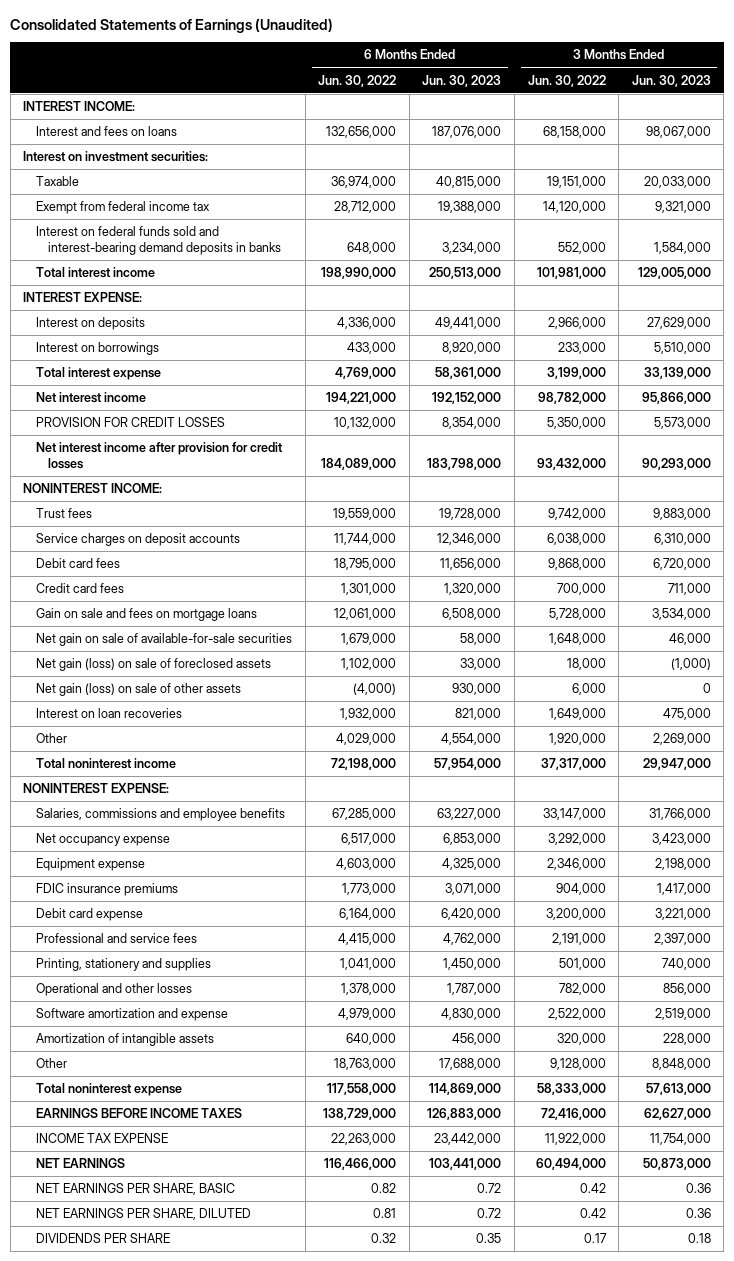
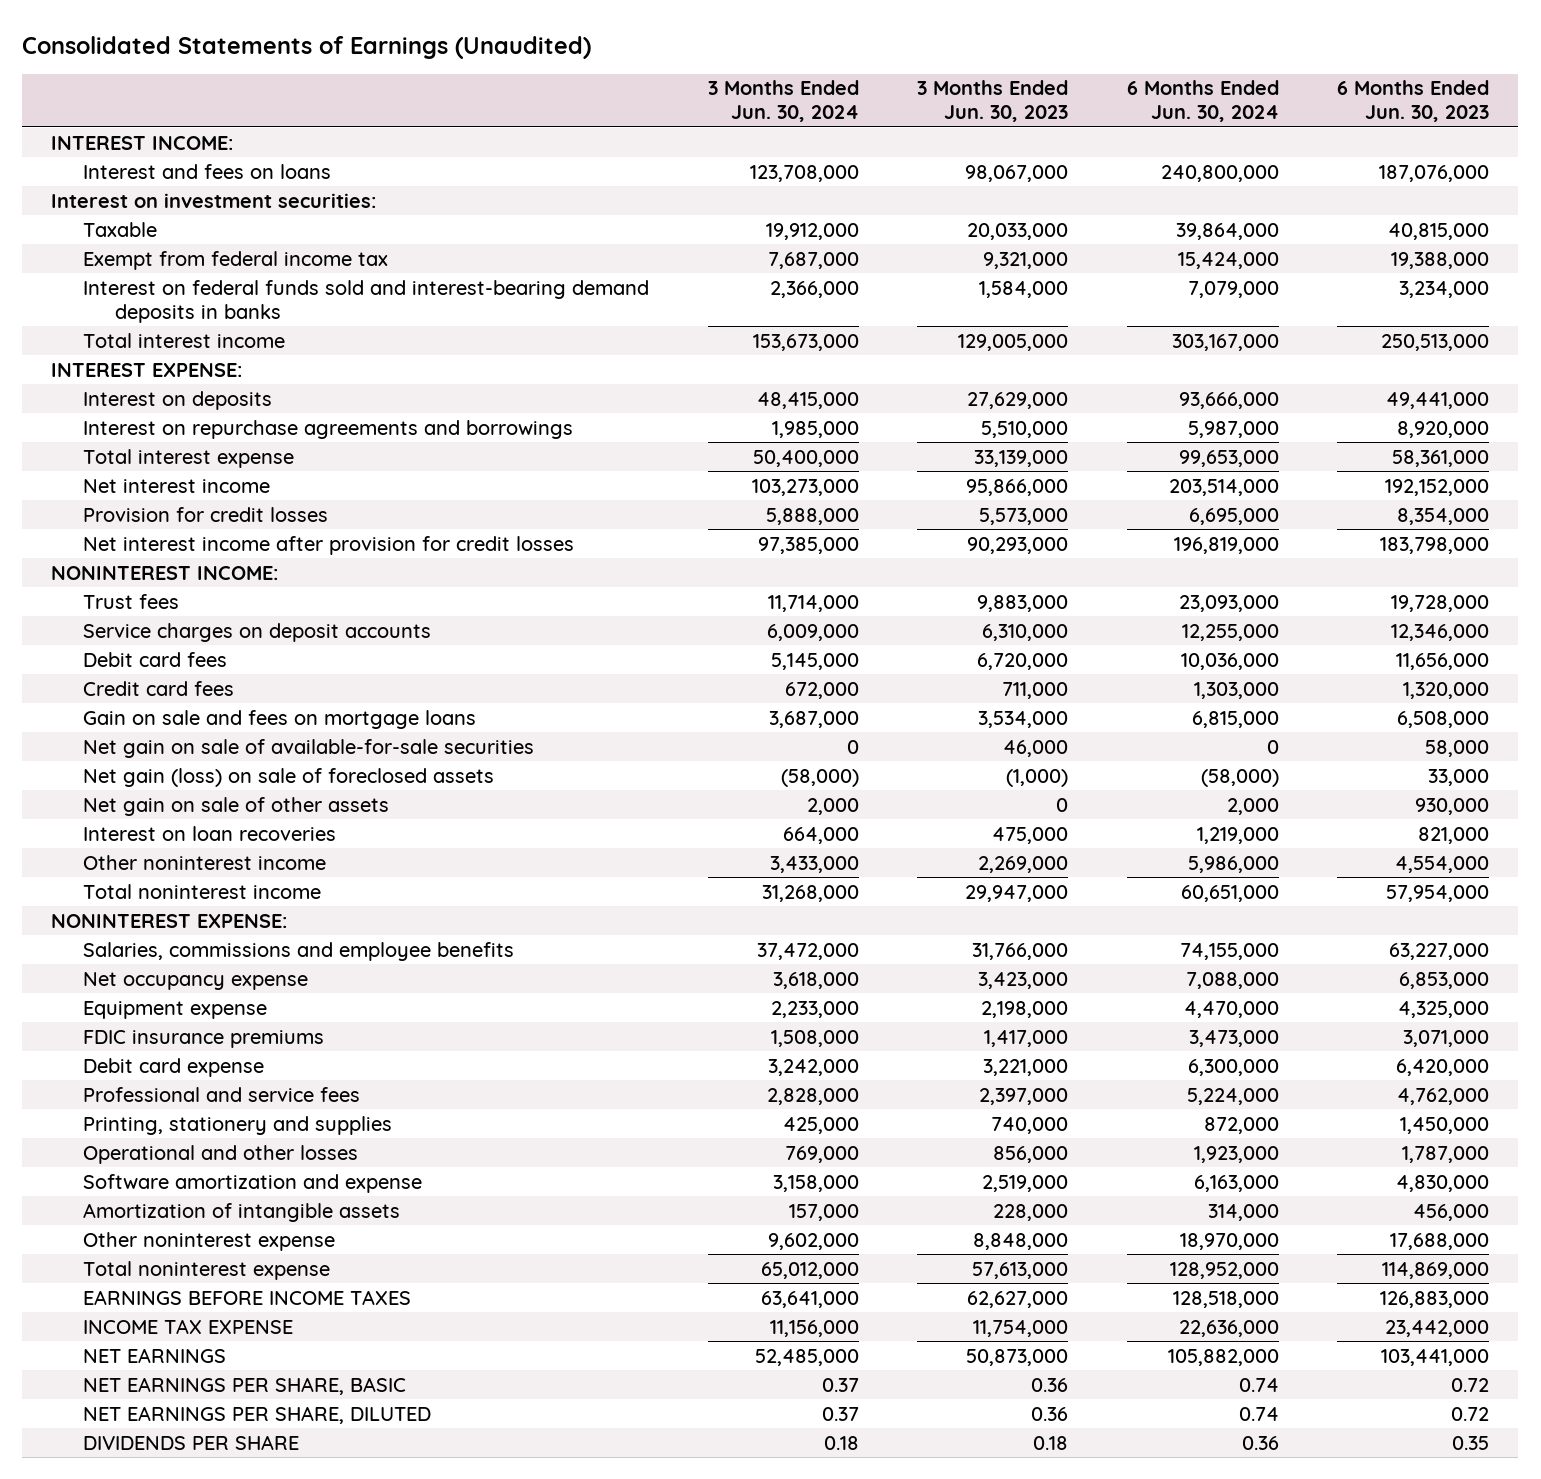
- | 6 Months Ended Jun. 30, 2022 | 6 Months Ended Jun. 30, 2023 | 3 Months Ended Jun. 30, 2022 | 3 Months Ended Jun. 30, 2023
+ | 3 Months Ended Jun. 30, 2024 | 3 Months Ended Jun. 30, 2023 | 6 Months Ended Jun. 30, 2024 | 6 Months Ended Jun. 30, 2023
- Interest on borrowings | 433,000 | 8,920,000 | 233,000 | 5,510,000
+ Interest on repurchase agreements and borrowings | 1,985,000 | 5,510,000 | 5,987,000 | 8,920,000
- PROVISION FOR CREDIT LOSSES | 10,132,000 | 8,354,000 | 5,350,000 | 5,573,000
+ Provision for credit losses | 5,888,000 | 5,573,000 | 6,695,000 | 8,354,000
- Net gain (loss) on sale of other assets | (4,000) | 930,000 | 6,000 | 0
+ Net gain on sale of other assets | 2,000 | 0 | 2,000 | 930,000
- Other | 4,029,000 | 4,554,000 | 1,920,000 | 2,269,000
+ Other noninterest income | 3,433,000 | 2,269,000 | 5,986,000 | 4,554,000
- Other | 18,763,000 | 17,688,000 | 9,128,000 | 8,848,000
+ Other noninterest expense | 9,602,000 | 8,848,000 | 18,970,000 | 17,688,000

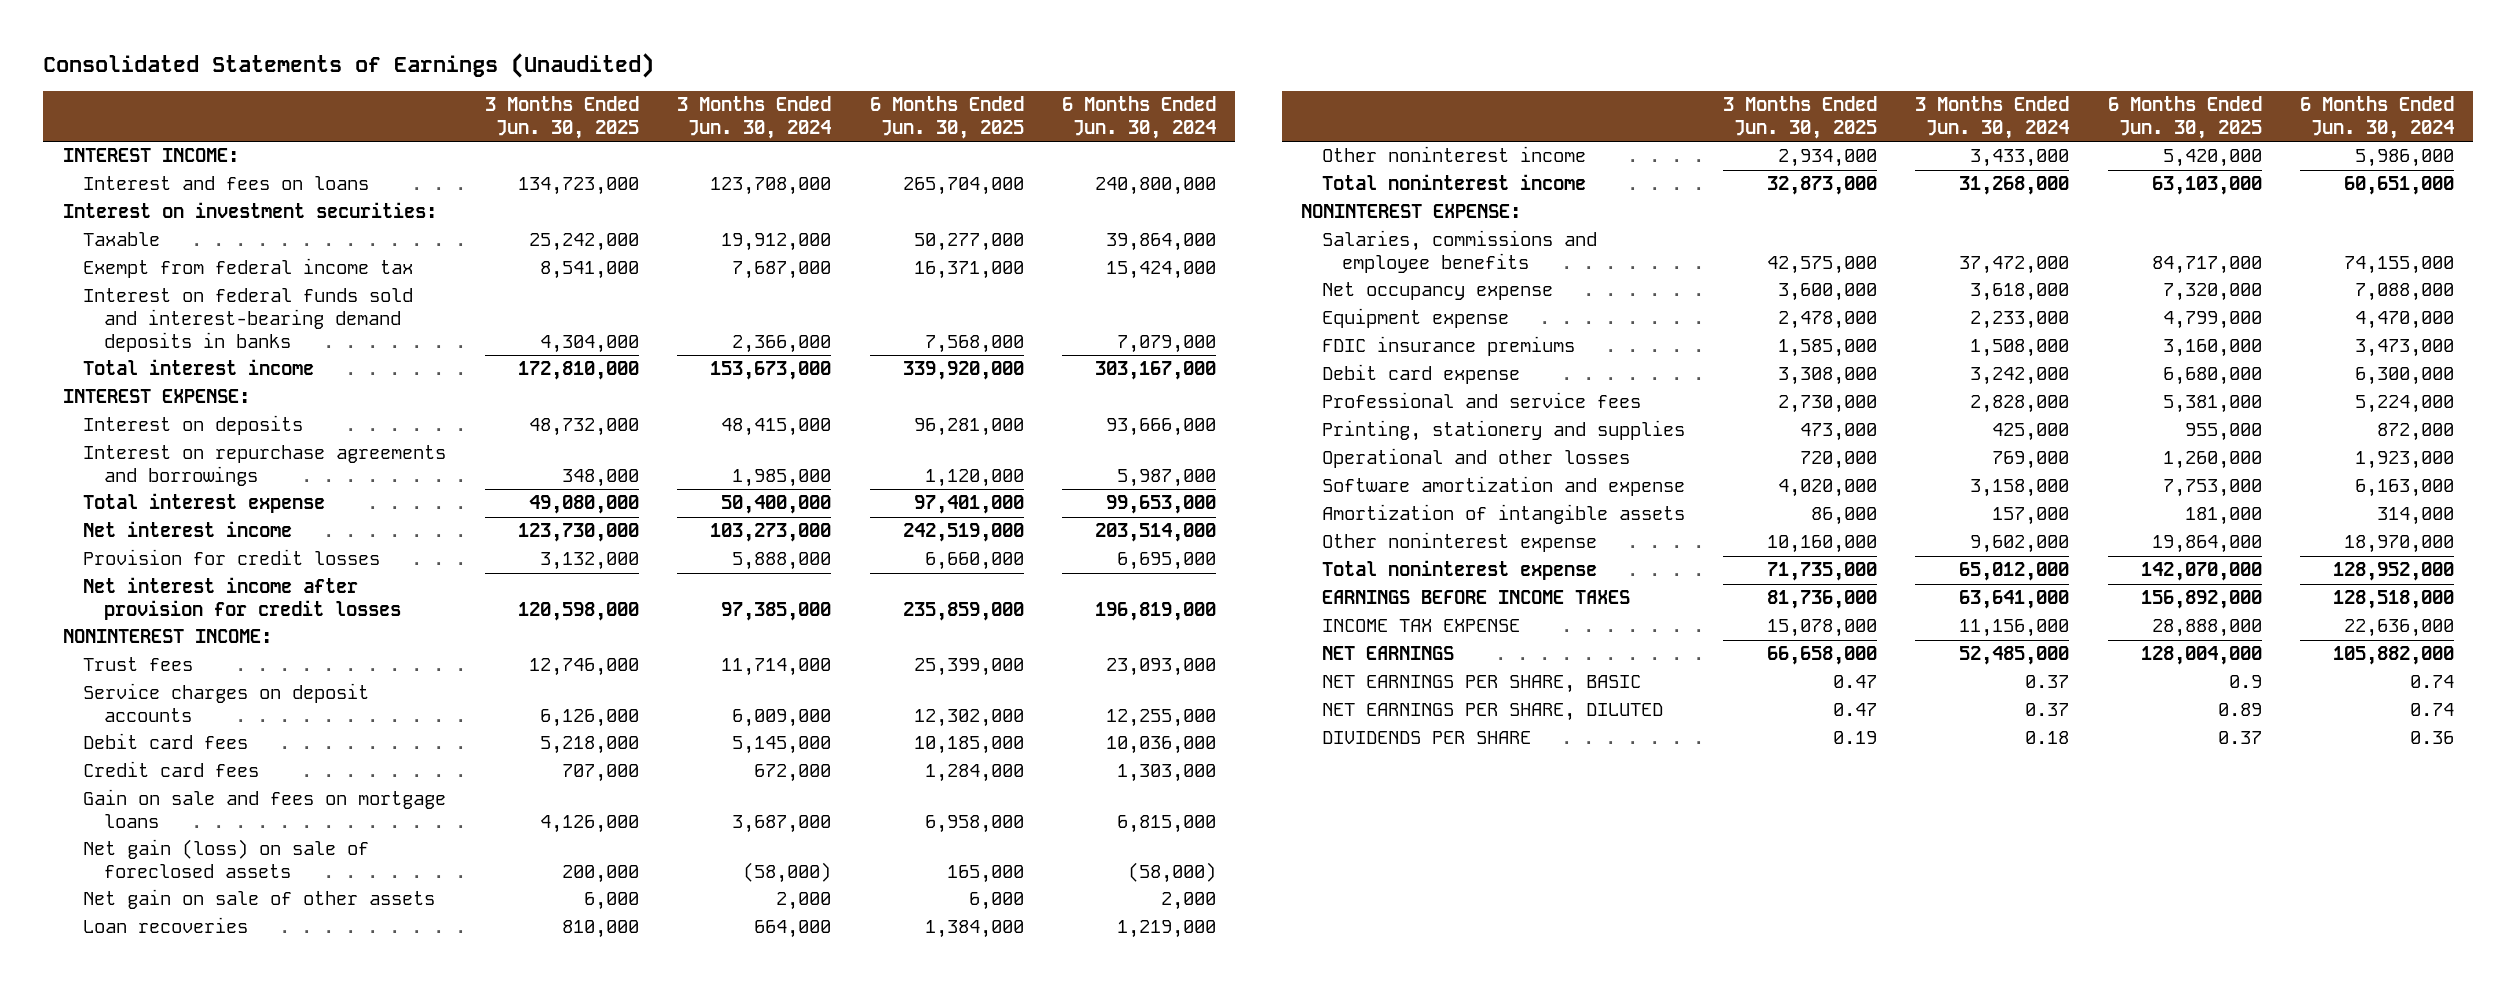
- | 3 Months Ended Jun. 30, 2024 | 3 Months Ended Jun. 30, 2023 | 6 Months Ended Jun. 30, 2024 | 6 Months Ended Jun. 30, 2023
+ | 3 Months Ended Jun. 30, 2025 | 3 Months Ended Jun. 30, 2024 | 6 Months Ended Jun. 30, 2025 | 6 Months Ended Jun. 30, 2024
- Net gain on sale of available-for-sale securities | 0 | 46,000 | 0 | 58,000
- Interest on loan recoveries | 664,000 | 475,000 | 1,219,000 | 821,000
+ Loan recoveries | 810,000 | 664,000 | 1,384,000 | 1,219,000

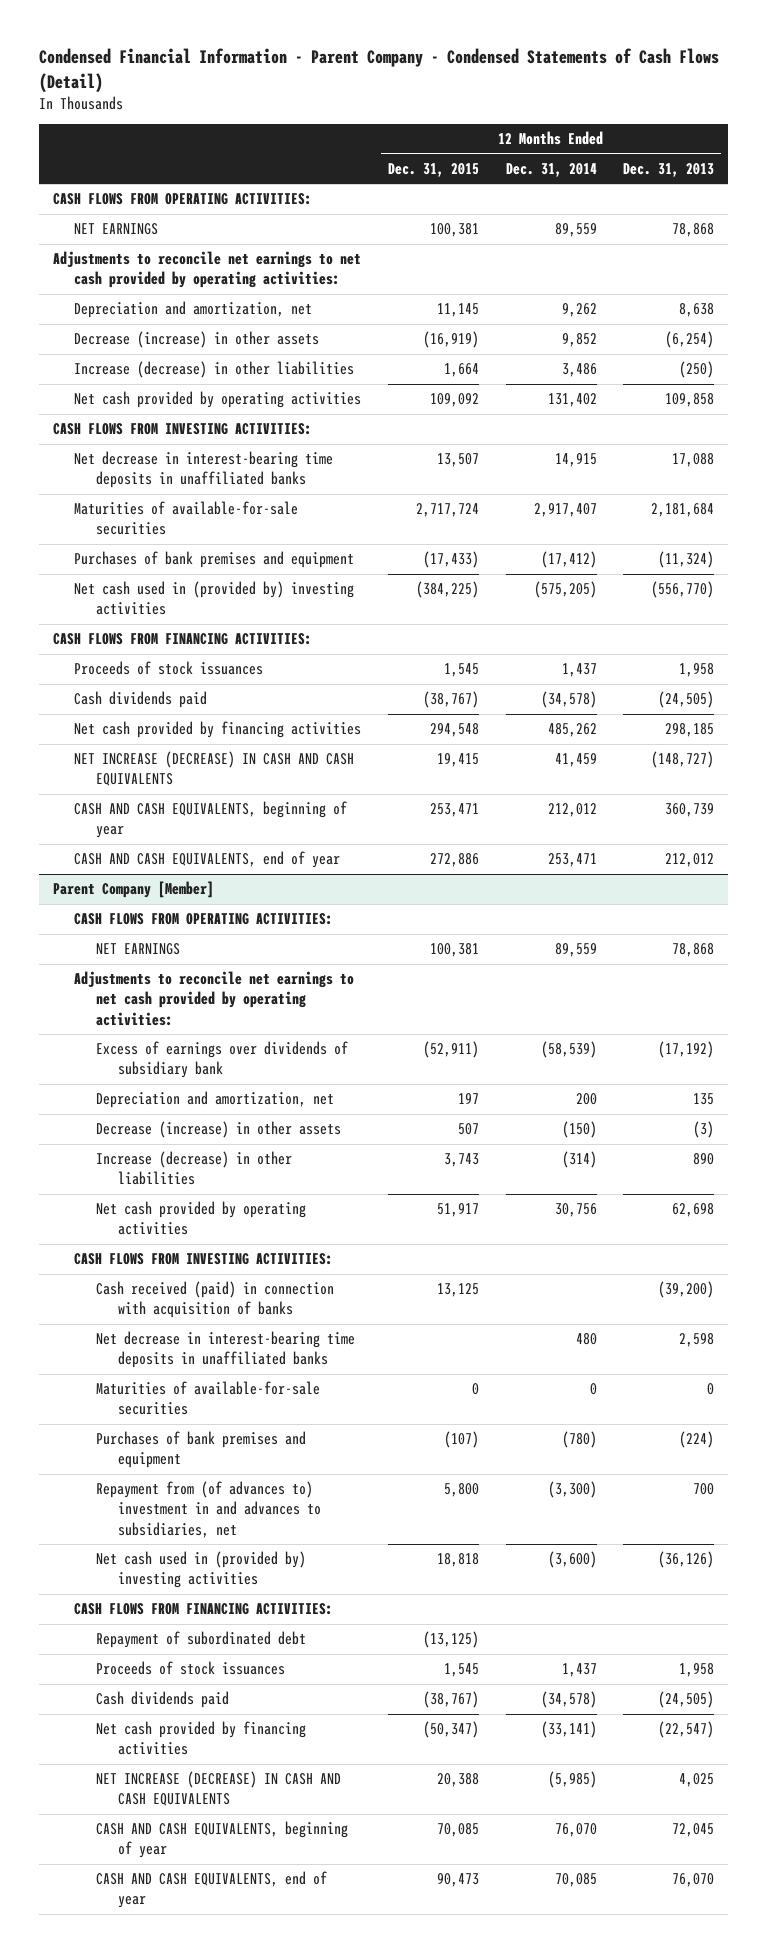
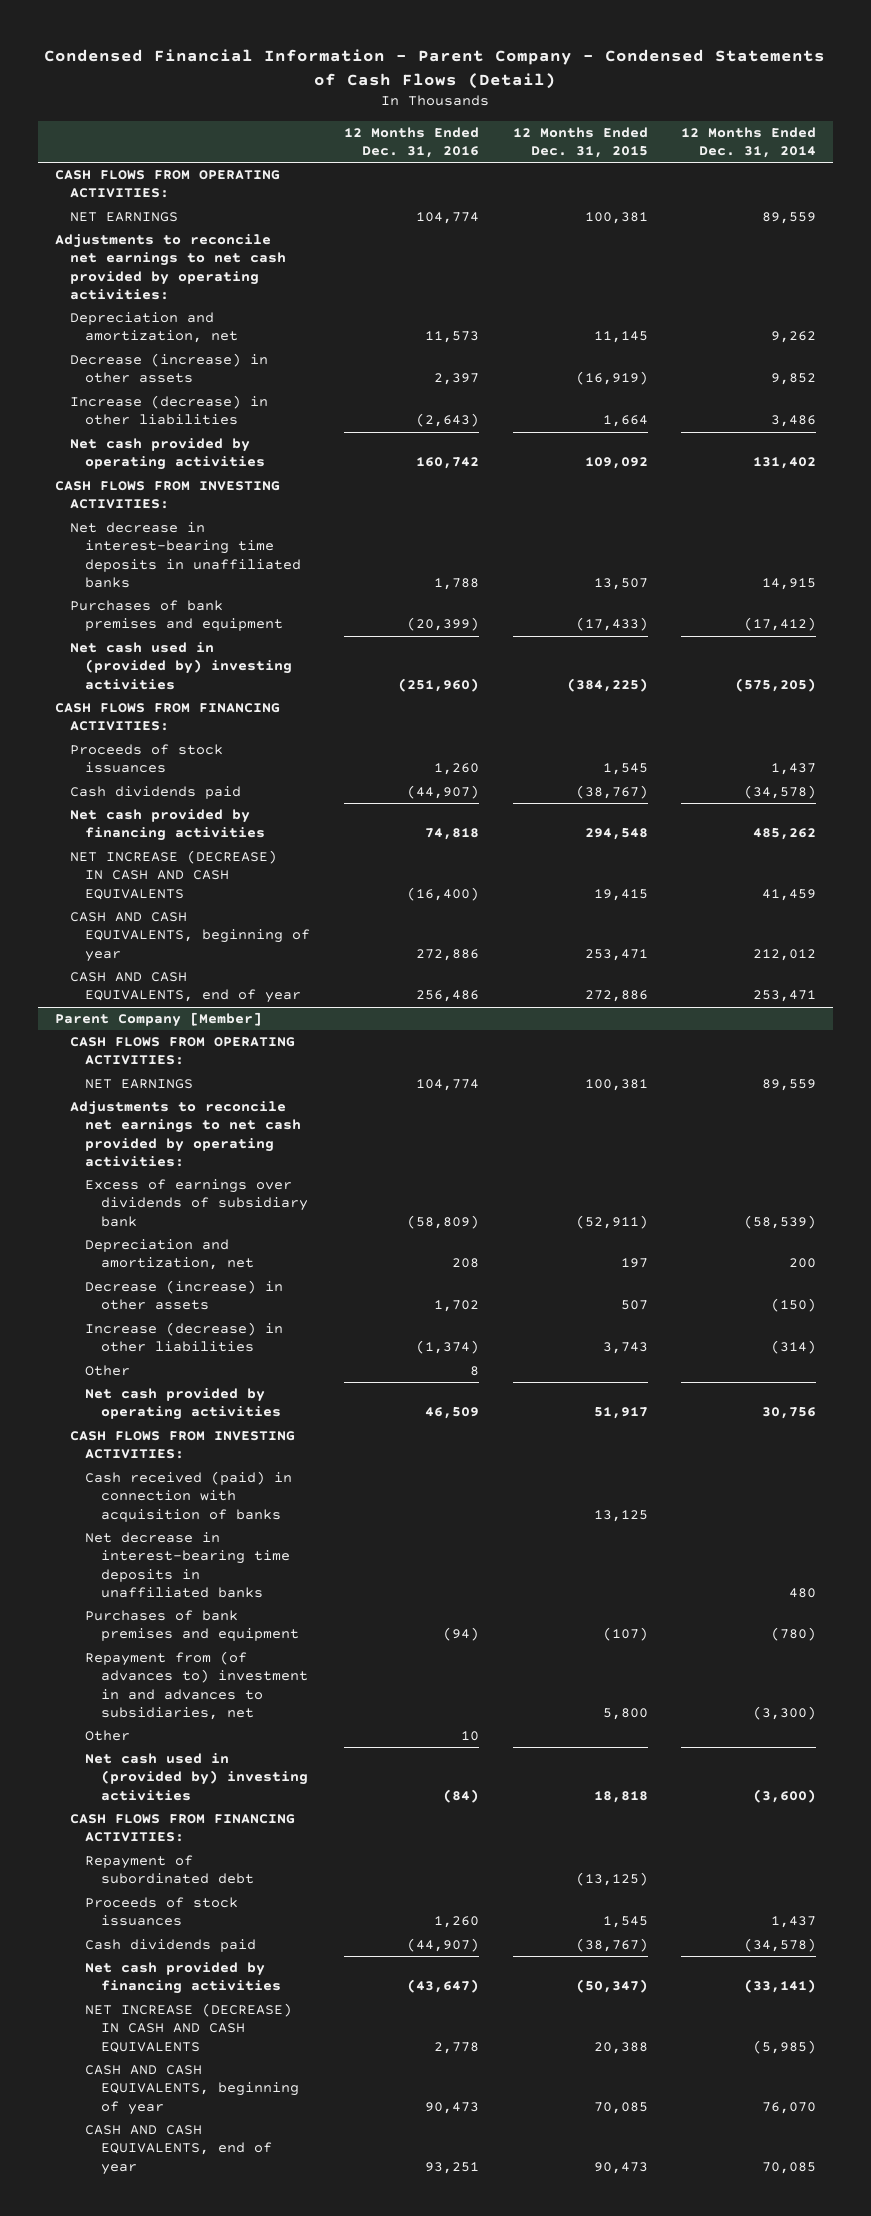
- | 12 Months Ended Dec. 31, 2015 | 12 Months Ended Dec. 31, 2014 | 12 Months Ended Dec. 31, 2013
+ | 12 Months Ended Dec. 31, 2016 | 12 Months Ended Dec. 31, 2015 | 12 Months Ended Dec. 31, 2014
- Maturities of available-for-sale securities | 2,717,724 | 2,917,407 | 2,181,684
@ Parent Company [Member]
+ Other | 8 | |
- Maturities of available-for-sale securities | 0 | 0 | 0
+ Other | 10 | |

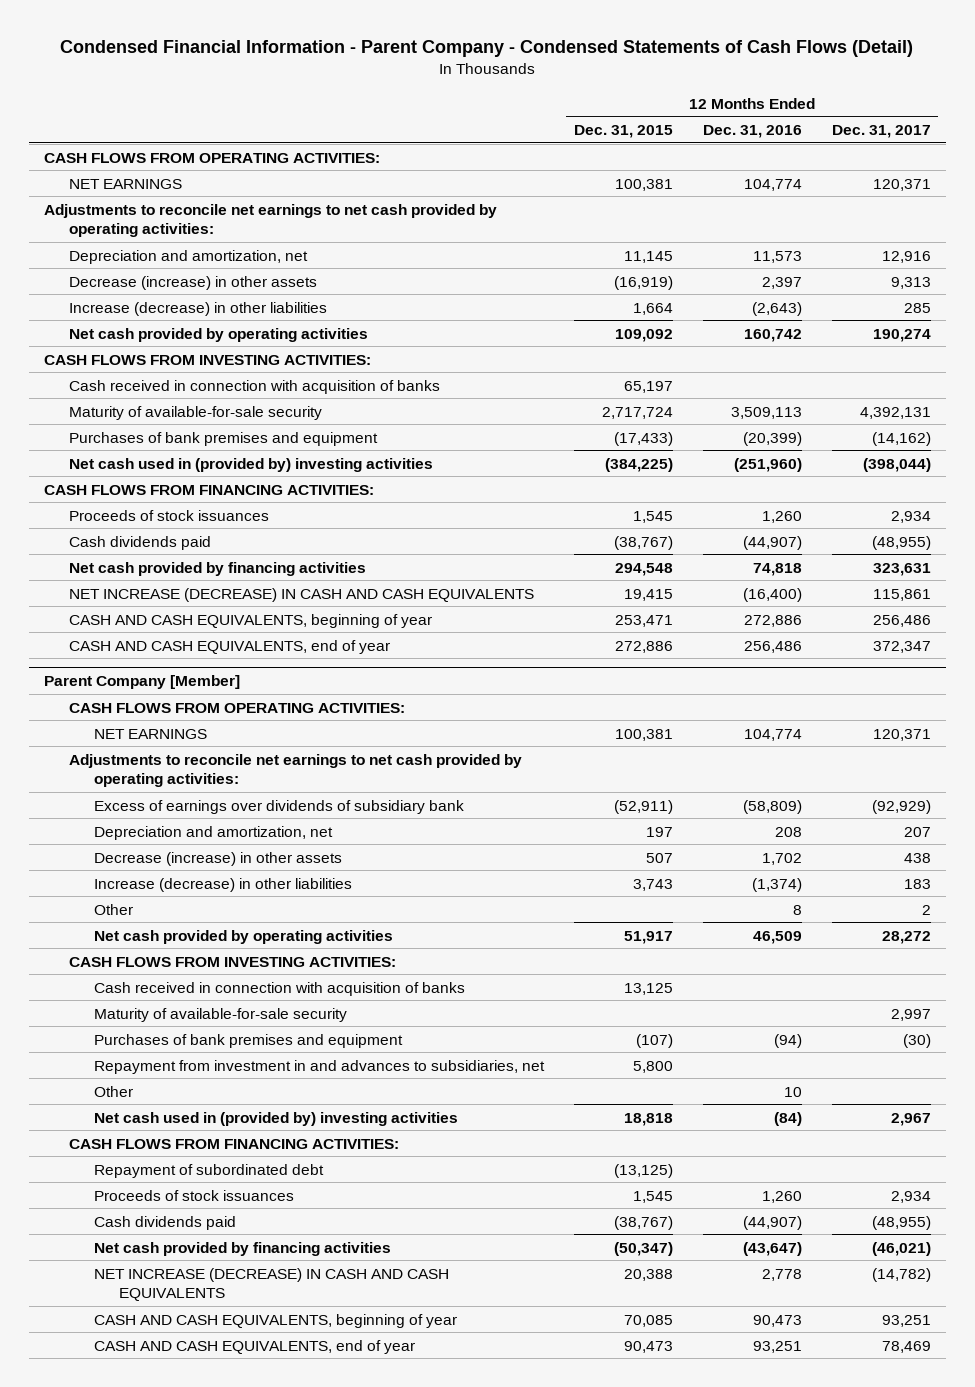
- | 12 Months Ended Dec. 31, 2016 | 12 Months Ended Dec. 31, 2015 | 12 Months Ended Dec. 31, 2014
+ | 12 Months Ended Dec. 31, 2015 | 12 Months Ended Dec. 31, 2016 | 12 Months Ended Dec. 31, 2017
- Net decrease in interest-bearing time deposits in unaffiliated banks | 1,788 | 13,507 | 14,915
+ Cash received in connection with acquisition of banks | 65,197 | |
+ Maturity of available-for-sale security | 2,717,724 | 3,509,113 | 4,392,131
@ Parent Company [Member]
- Cash received (paid) in connection with acquisition of banks | | 13,125 |
- Net decrease in interest-bearing time deposits in unaffiliated banks | | | 480
+ Cash received in connection with acquisition of banks | 13,125 | |
+ Maturity of available-for-sale security | | | 2,997
- Repayment from (of advances to) investment in and advances to subsidiaries, net | | 5,800 | (3,300)
+ Repayment from investment in and advances to subsidiaries, net | 5,800 | |

